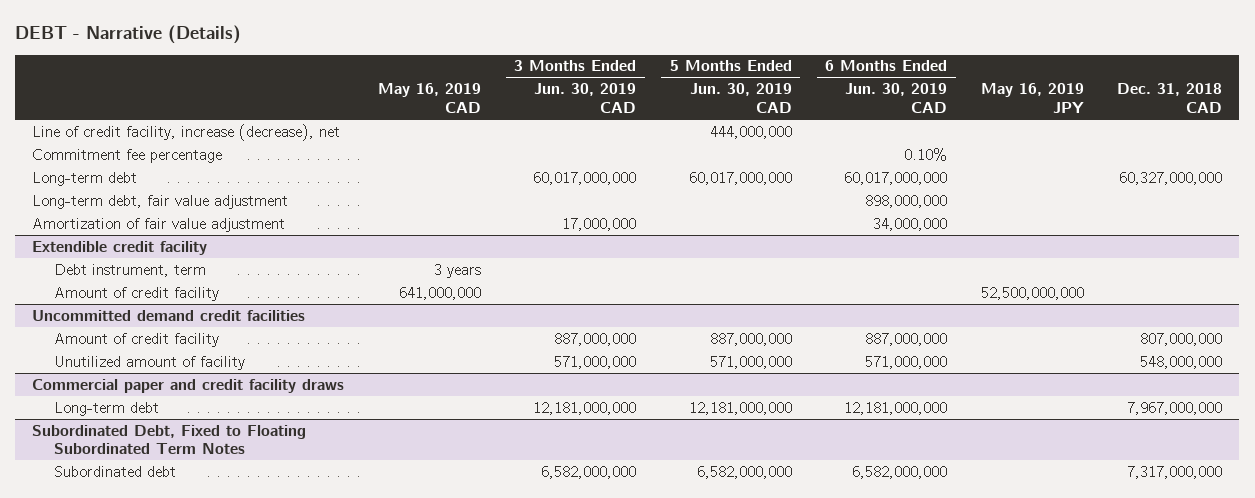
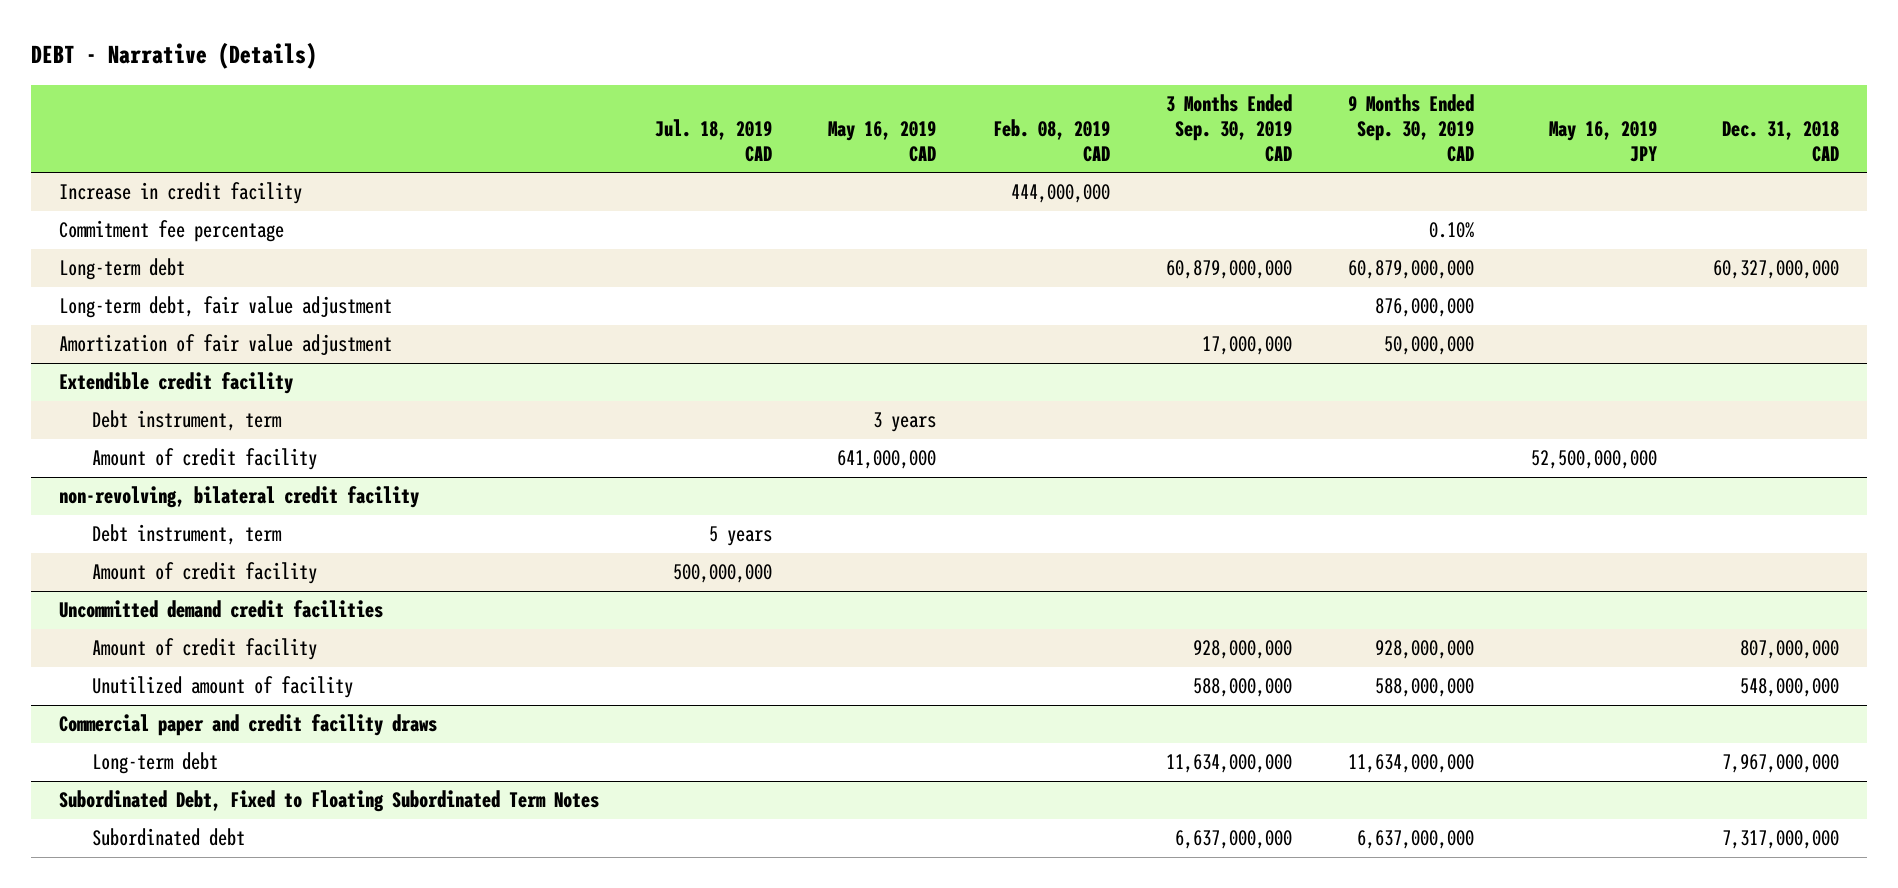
- | May 16, 2019 CAD | 3 Months Ended Jun. 30, 2019 CAD | 5 Months Ended Jun. 30, 2019 CAD | 6 Months Ended Jun. 30, 2019 CAD | May 16, 2019 JPY | Dec. 31, 2018 CAD
+ | Jul. 18, 2019 CAD | May 16, 2019 CAD | Feb. 08, 2019 CAD | 3 Months Ended Sep. 30, 2019 CAD | 9 Months Ended Sep. 30, 2019 CAD | May 16, 2019 JPY | Dec. 31, 2018 CAD
- Line of credit facility, increase (decrease), net | | | 444,000,000 | | |
+ Increase in credit facility | | | 444,000,000 | | | |
+ non-revolving, bilateral credit facility
+ Debt instrument, term | 5 years | | | | | |
+ Amount of credit facility | 500,000,000 | | | | | |

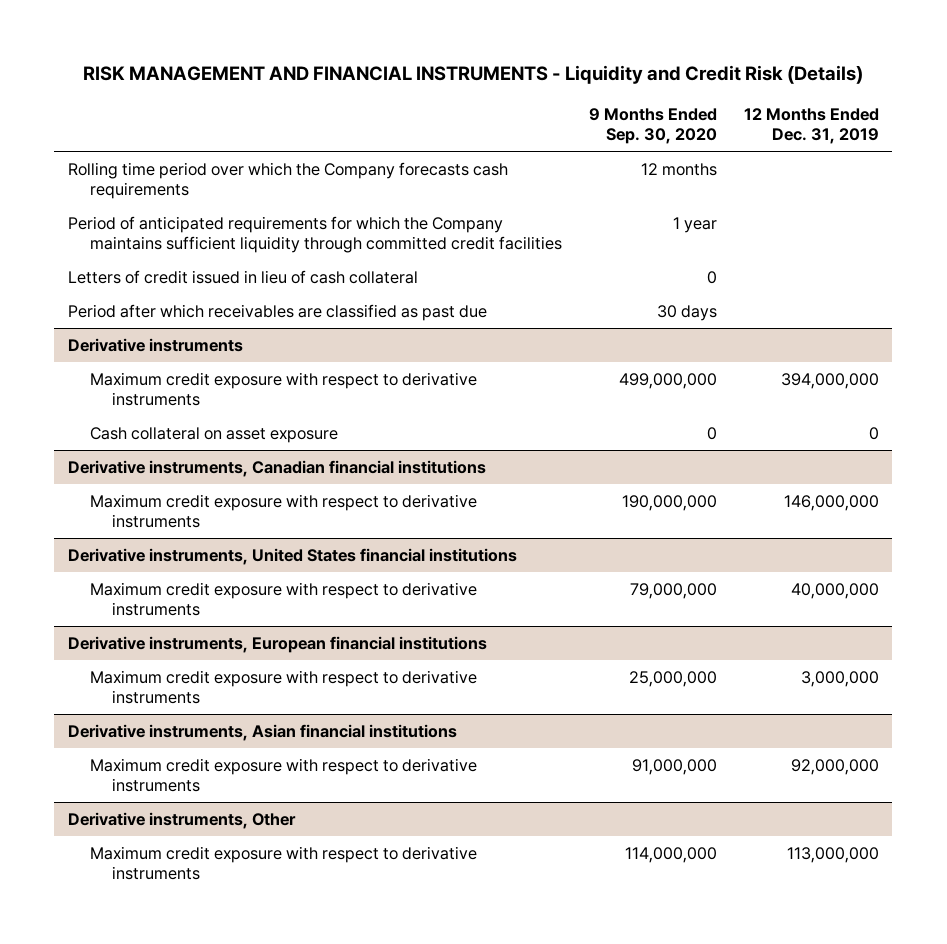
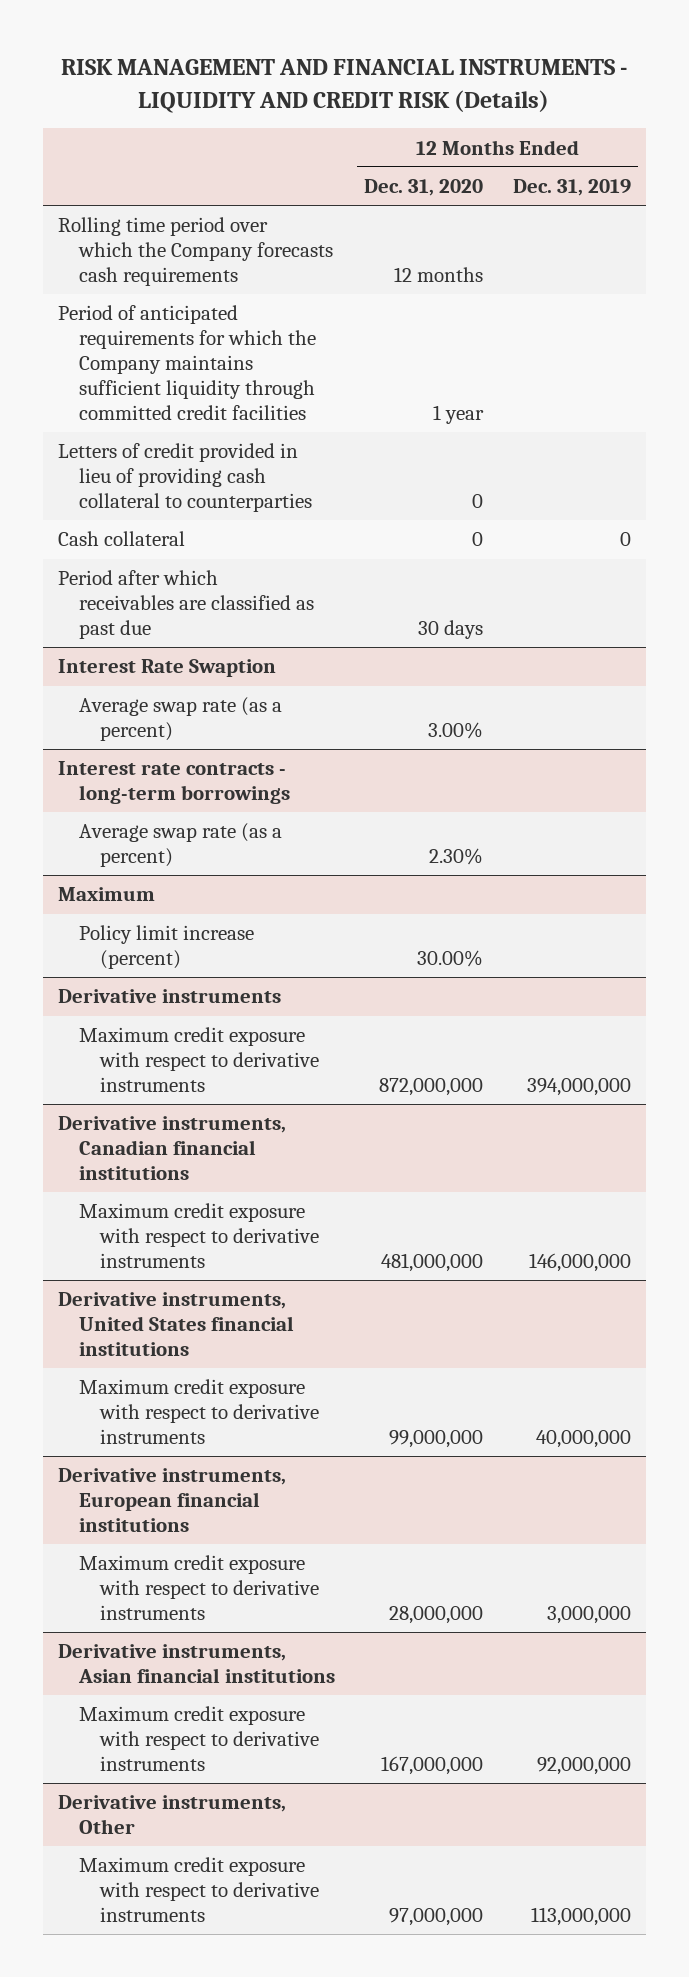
- RISK MANAGEMENT AND FINANCIAL INSTRUMENTS - Liquidity and Credit Risk (Details)
+ RISK MANAGEMENT AND FINANCIAL INSTRUMENTS - LIQUIDITY AND CREDIT RISK (Details)
- | 9 Months Ended Sep. 30, 2020 | 12 Months Ended Dec. 31, 2019
+ | 12 Months Ended Dec. 31, 2020 | 12 Months Ended Dec. 31, 2019
- Letters of credit issued in lieu of cash collateral | 0 |
+ Letters of credit provided in lieu of providing cash collateral to counterparties | 0 |
+ Cash collateral | 0 | 0
+ Interest Rate Swaption
+ Average swap rate (as a percent) | 3.00% |
+ Interest rate contracts - long-term borrowings
+ Average swap rate (as a percent) | 2.30% |
+ Maximum
+ Policy limit increase (percent) | 30.00% |
@ Derivative instruments
- Cash collateral on asset exposure | 0 | 0

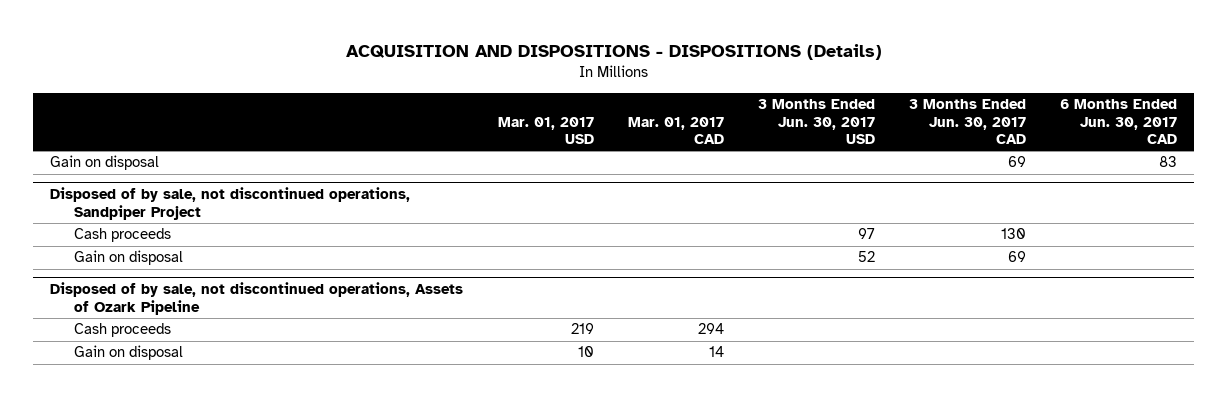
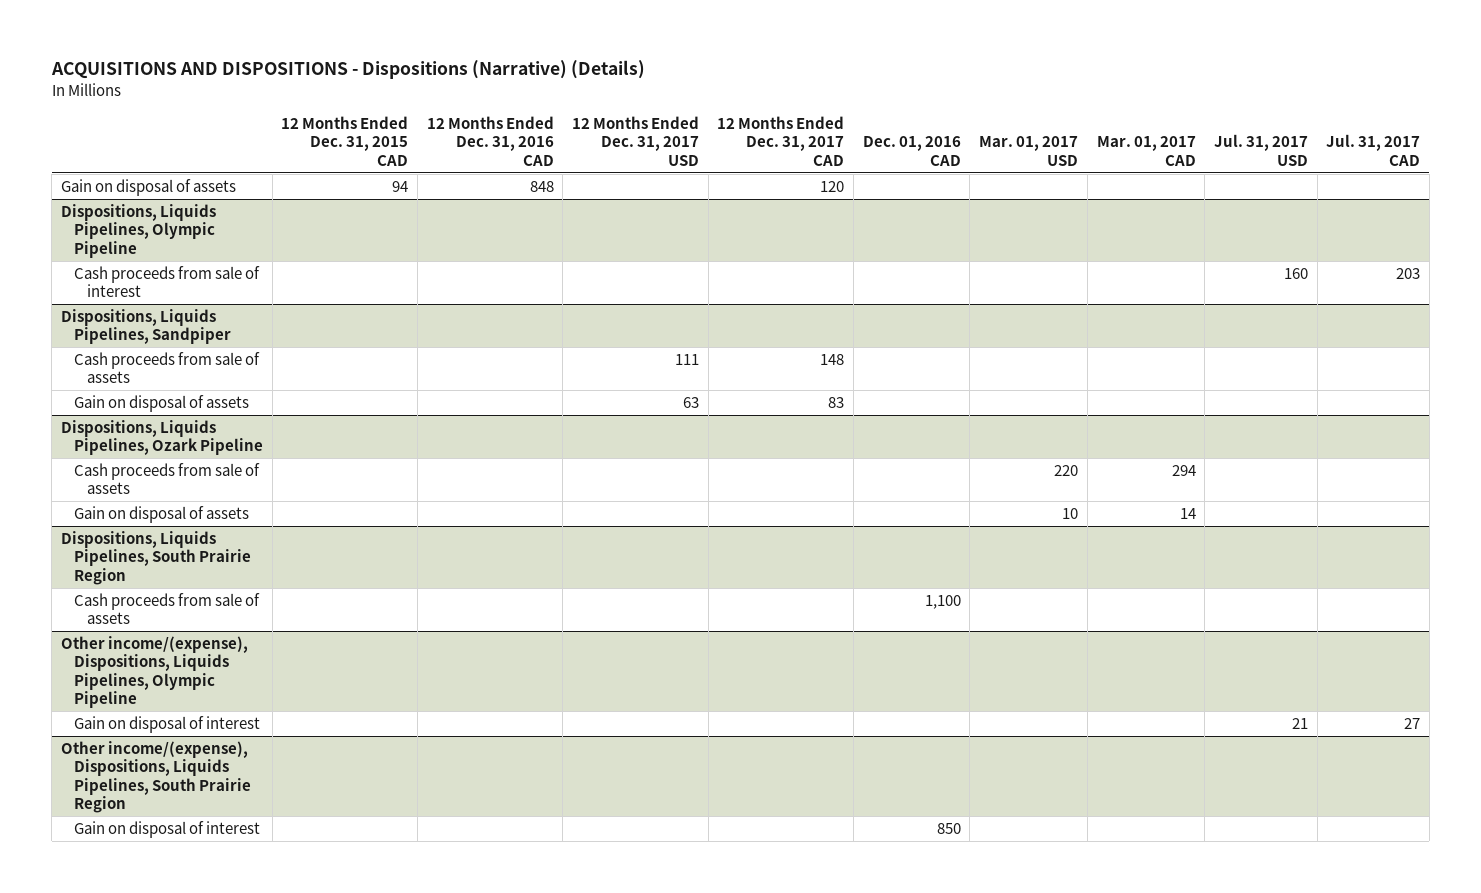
- ACQUISITION AND DISPOSITIONS - DISPOSITIONS (Details)
+ ACQUISITIONS AND DISPOSITIONS - Dispositions (Narrative) (Details)
- | Mar. 01, 2017 USD | Mar. 01, 2017 CAD | 3 Months Ended Jun. 30, 2017 USD | 3 Months Ended Jun. 30, 2017 CAD | 6 Months Ended Jun. 30, 2017 CAD
+ | 12 Months Ended Dec. 31, 2015 CAD | 12 Months Ended Dec. 31, 2016 CAD | 12 Months Ended Dec. 31, 2017 USD | 12 Months Ended Dec. 31, 2017 CAD | Dec. 01, 2016 CAD | Mar. 01, 2017 USD | Mar. 01, 2017 CAD | Jul. 31, 2017 USD | Jul. 31, 2017 CAD
- Gain on disposal | | | | 69 | 83
- Disposed of by sale, not discontinued operations, Sandpiper Project
- Cash proceeds | | | 97 | 130 |
- Gain on disposal | | | 52 | 69 |
- Disposed of by sale, not discontinued operations, Assets of Ozark Pipeline
- Cash proceeds | 219 | 294 | | |
- Gain on disposal | 10 | 14 | | |
+ Gain on disposal of assets | 94 | 848 | | 120 | | | | |
+ Dispositions, Liquids Pipelines, Olympic Pipeline
+ Cash proceeds from sale of interest | | | | | | | | 160 | 203
+ Dispositions, Liquids Pipelines, Sandpiper
+ Cash proceeds from sale of assets | | | 111 | 148 | | | | |
+ Gain on disposal of assets | | | 63 | 83 | | | | |
+ Dispositions, Liquids Pipelines, Ozark Pipeline
+ Cash proceeds from sale of assets | | | | | | 220 | 294 | |
+ Gain on disposal of assets | | | | | | 10 | 14 | |
+ Dispositions, Liquids Pipelines, South Prairie Region
+ Cash proceeds from sale of assets | | | | | 1,100 | | | |
+ Other income/(expense), Dispositions, Liquids Pipelines, Olympic Pipeline
+ Gain on disposal of interest | | | | | | | | 21 | 27
+ Other income/(expense), Dispositions, Liquids Pipelines, South Prairie Region
+ Gain on disposal of interest | | | | | 850 | | | |

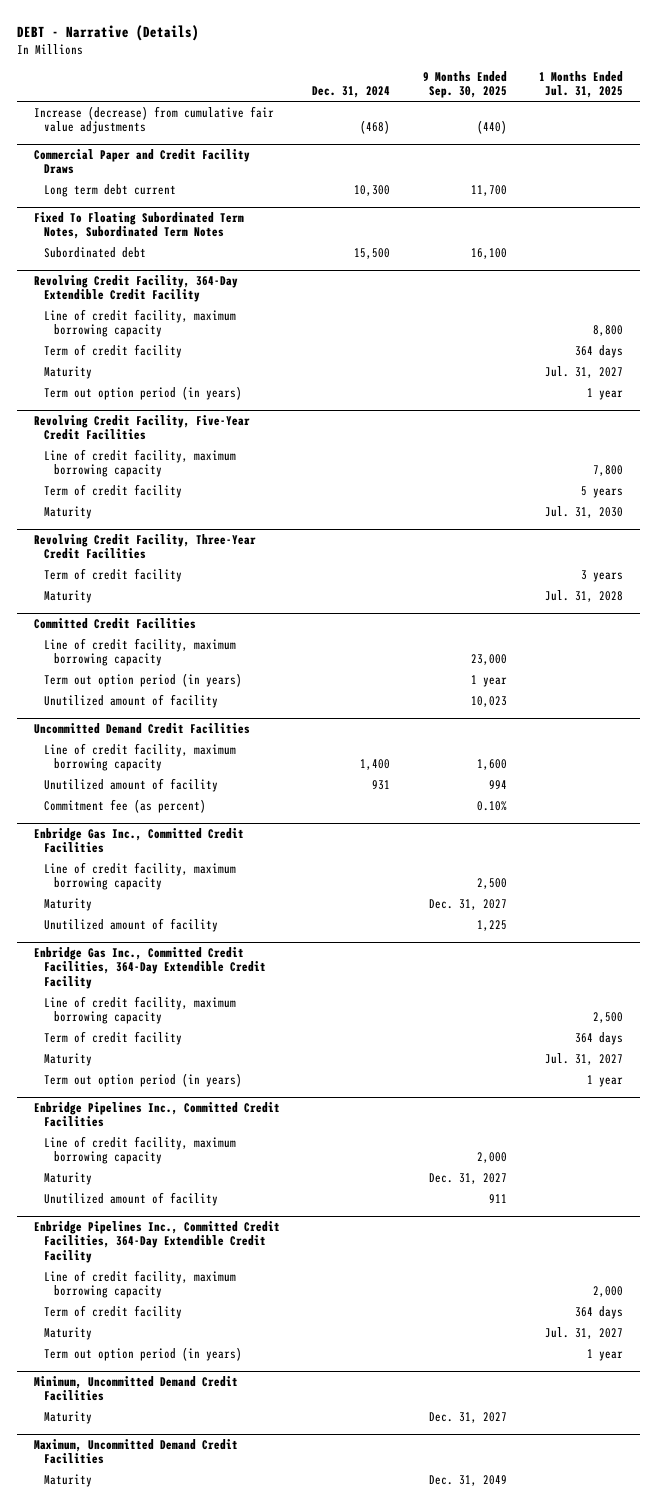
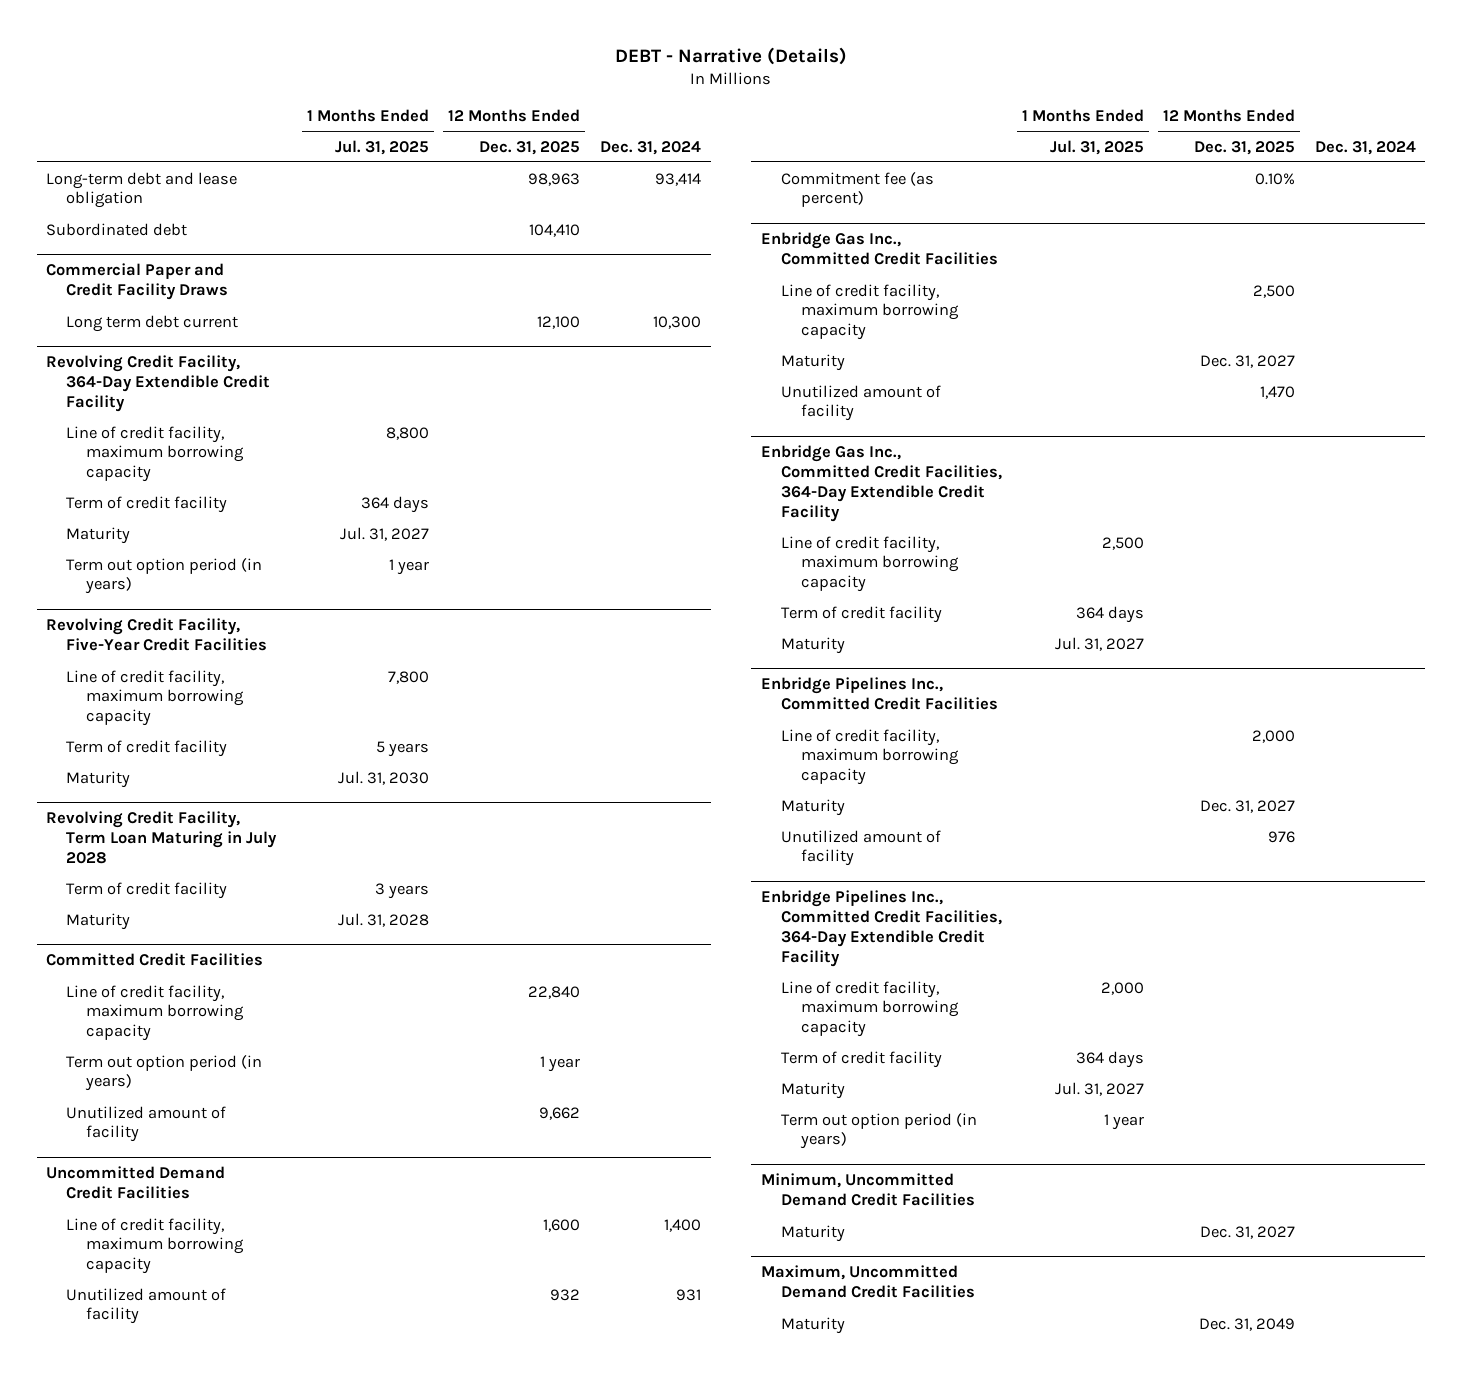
- | Dec. 31, 2024 | 9 Months Ended Sep. 30, 2025 | 1 Months Ended Jul. 31, 2025
+ | 1 Months Ended Jul. 31, 2025 | 12 Months Ended Dec. 31, 2025 | Dec. 31, 2024
- Increase (decrease) from cumulative fair value adjustments | (468) | (440) |
+ Long-term debt and lease obligation | | 98,963 | 93,414
+ Subordinated debt | | 104,410 |
- Fixed To Floating Subordinated Term Notes, Subordinated Term Notes
- Subordinated debt | 15,500 | 16,100 |
- Revolving Credit Facility, Three-Year Credit Facilities
+ Revolving Credit Facility, Term Loan Maturing in July 2028
@ Enbridge Gas Inc., Committed Credit Facilities, 364-Day Extendible Credit Facility
- Term out option period (in years) | | | 1 year

